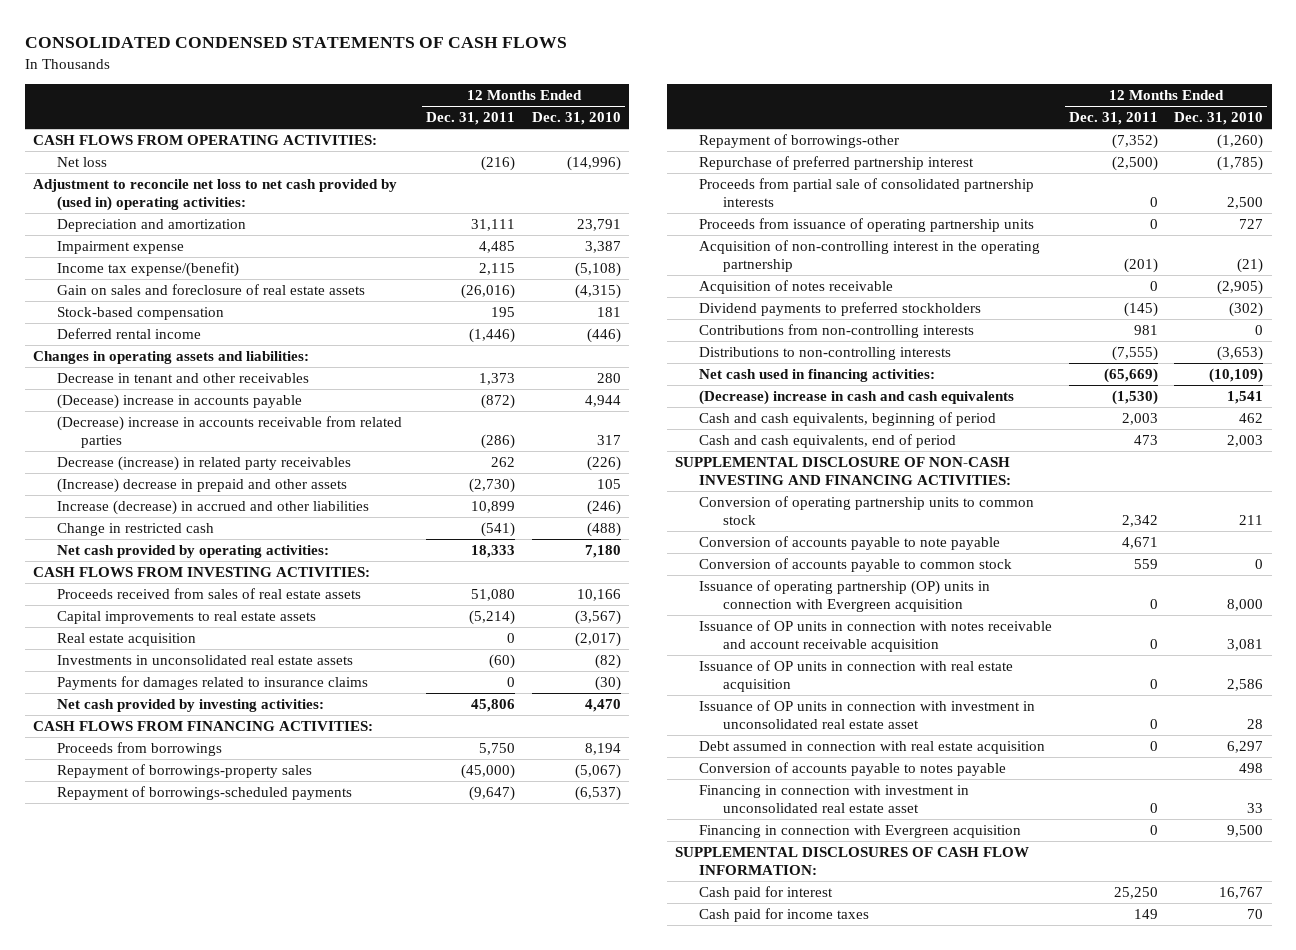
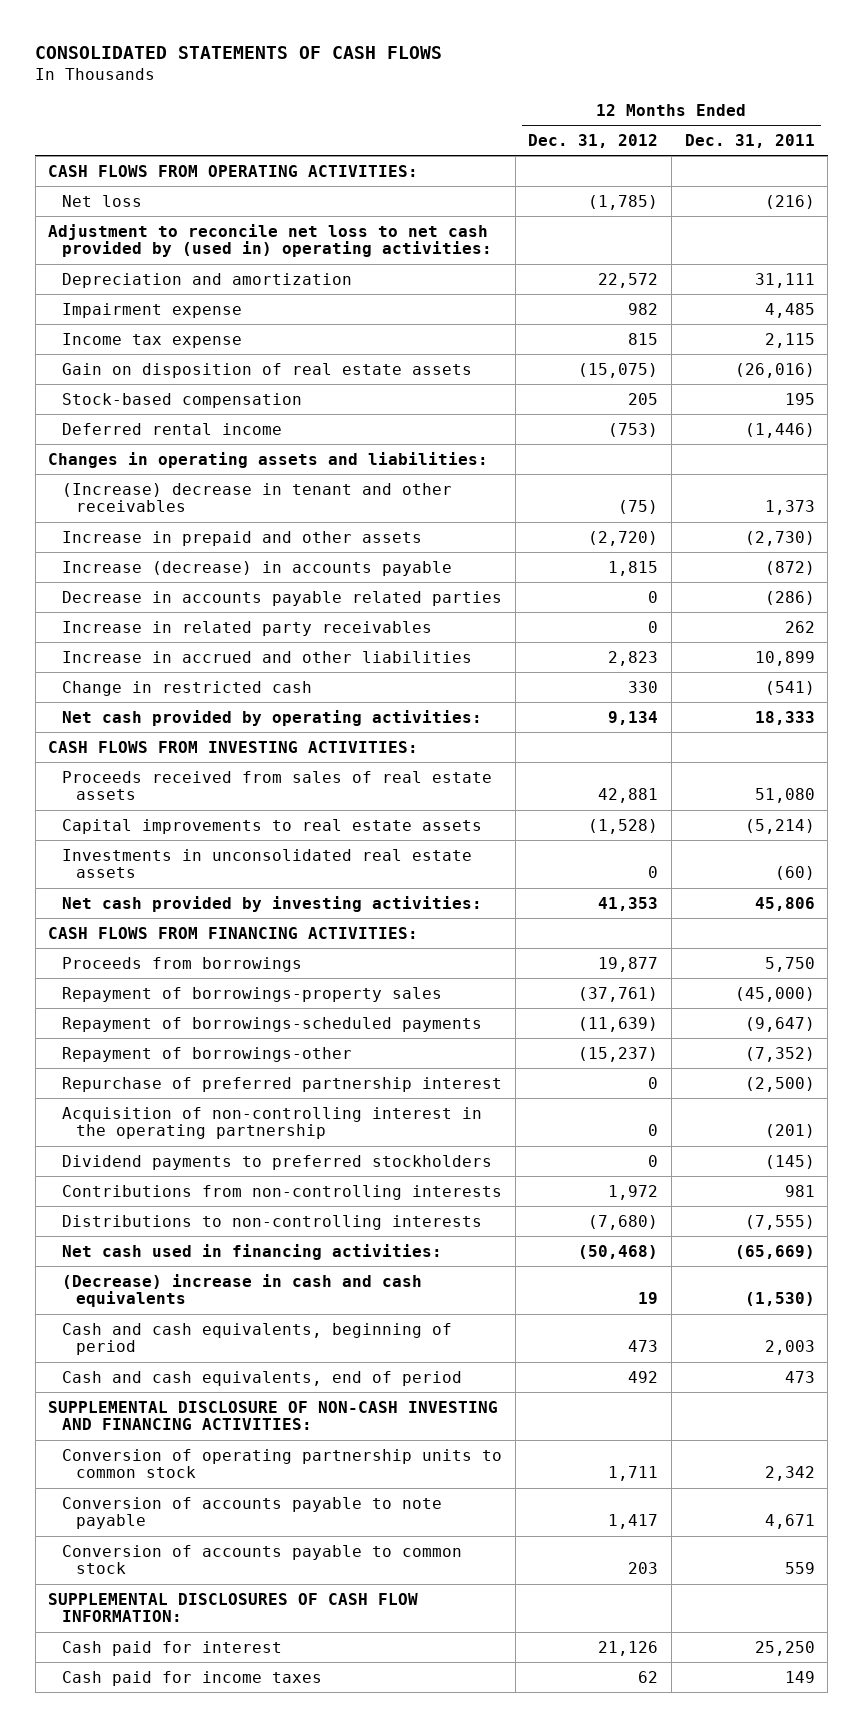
- CONSOLIDATED CONDENSED STATEMENTS OF CASH FLOWS
+ CONSOLIDATED STATEMENTS OF CASH FLOWS
- | 12 Months Ended Dec. 31, 2011 | 12 Months Ended Dec. 31, 2010
+ | 12 Months Ended Dec. 31, 2012 | 12 Months Ended Dec. 31, 2011
- Income tax expense/(benefit) | 2,115 | (5,108)
- Gain on sales and foreclosure of real estate assets | (26,016) | (4,315)
+ Income tax expense | 815 | 2,115
+ Gain on disposition of real estate assets | (15,075) | (26,016)
- Decrease in tenant and other receivables | 1,373 | 280
- (Decease) increase in accounts payable | (872) | 4,944
- (Decrease) increase in accounts receivable from related parties | (286) | 317
- Decrease (increase) in related party receivables | 262 | (226)
- (Increase) decrease in prepaid and other assets | (2,730) | 105
- Increase (decrease) in accrued and other liabilities | 10,899 | (246)
+ (Increase) decrease in tenant and other receivables | (75) | 1,373
+ Increase in prepaid and other assets | (2,720) | (2,730)
+ Increase (decrease) in accounts payable | 1,815 | (872)
+ Decrease in accounts payable related parties | 0 | (286)
+ Increase in related party receivables | 0 | 262
+ Increase in accrued and other liabilities | 2,823 | 10,899
- Real estate acquisition | 0 | (2,017)
- Payments for damages related to insurance claims | 0 | (30)
- Proceeds from partial sale of consolidated partnership interests | 0 | 2,500
- Proceeds from issuance of operating partnership units | 0 | 727
- Acquisition of notes receivable | 0 | (2,905)
- Issuance of operating partnership (OP) units in connection with Evergreen acquisition | 0 | 8,000
- Issuance of OP units in connection with notes receivable and account receivable acquisition | 0 | 3,081
- Issuance of OP units in connection with real estate acquisition | 0 | 2,586
- Issuance of OP units in connection with investment in unconsolidated real estate asset | 0 | 28
- Debt assumed in connection with real estate acquisition | 0 | 6,297
- Conversion of accounts payable to notes payable | | 498
- Financing in connection with investment in unconsolidated real estate asset | 0 | 33
- Financing in connection with Evergreen acquisition | 0 | 9,500

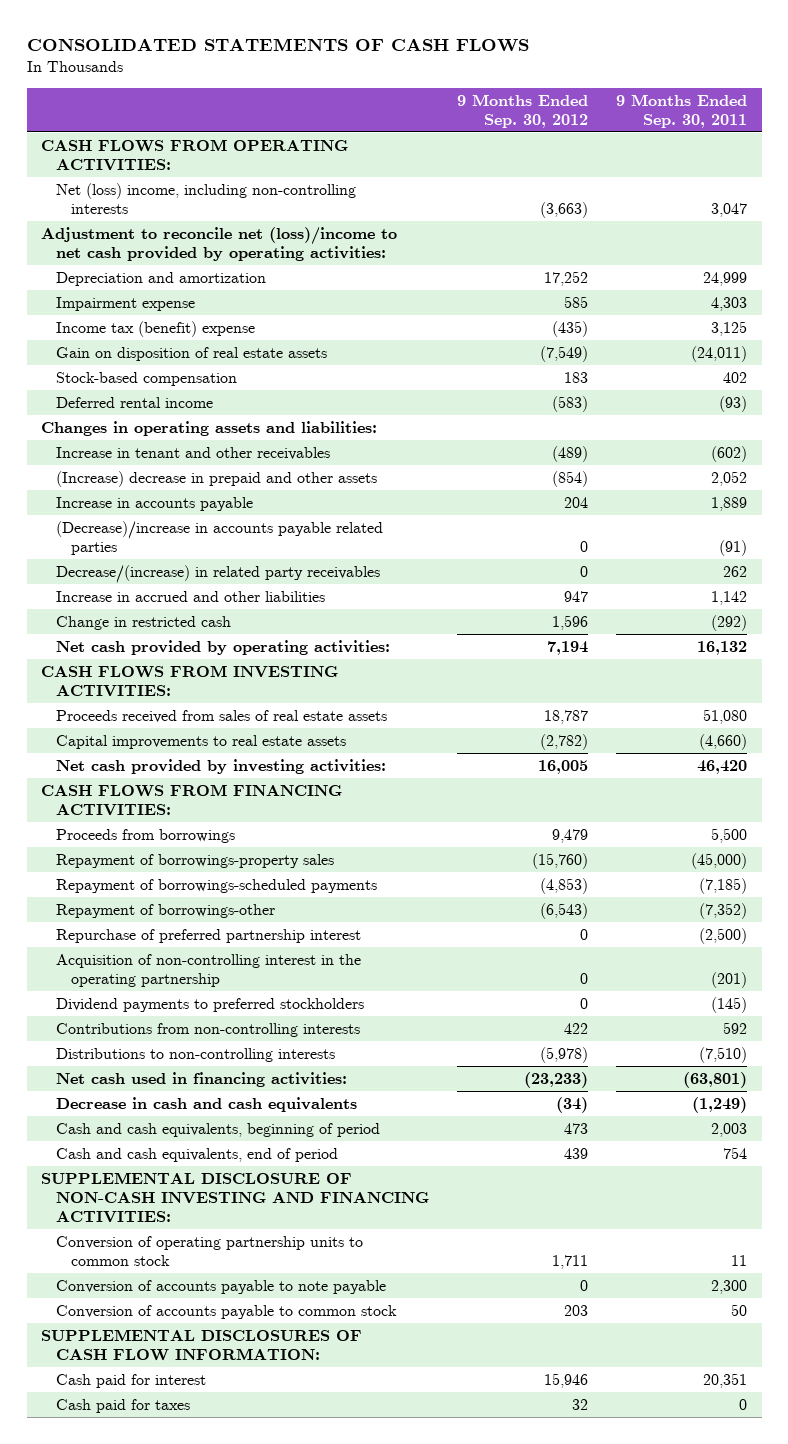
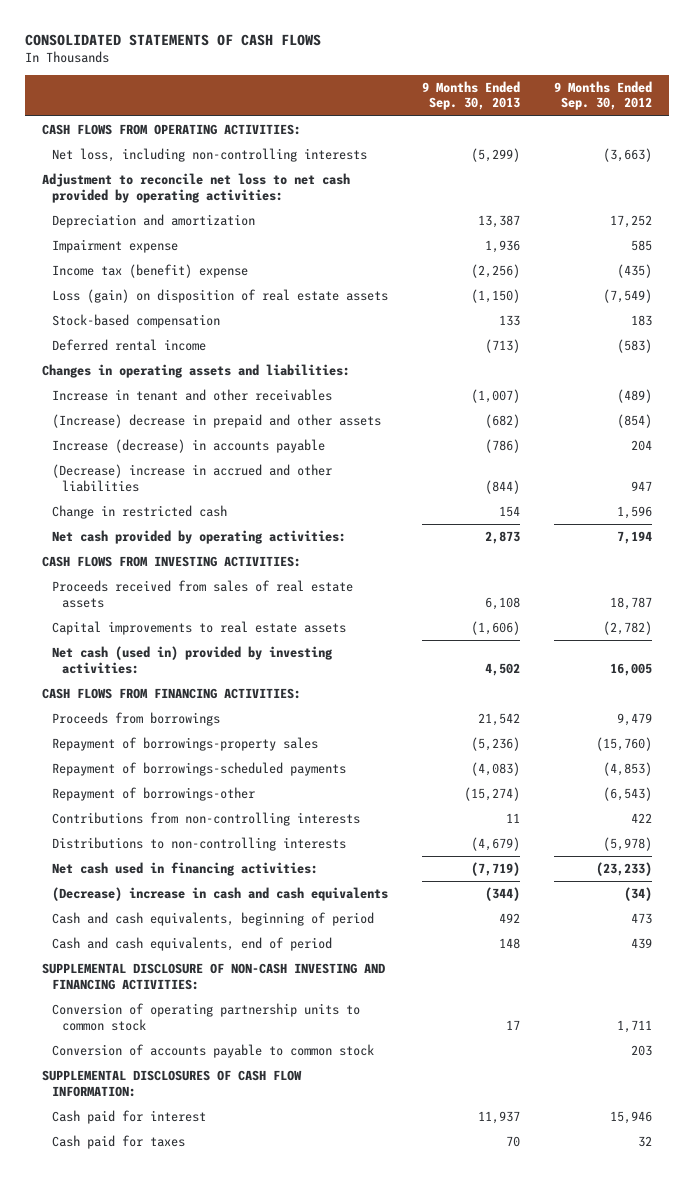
- | 9 Months Ended Sep. 30, 2012 | 9 Months Ended Sep. 30, 2011
+ | 9 Months Ended Sep. 30, 2013 | 9 Months Ended Sep. 30, 2012
- Net (loss) income, including non-controlling interests | (3,663) | 3,047
- Adjustment to reconcile net (loss)/income to net cash provided by operating activities:
+ Net loss, including non-controlling interests | (5,299) | (3,663)
+ Adjustment to reconcile net loss to net cash provided by operating activities:
- Gain on disposition of real estate assets | (7,549) | (24,011)
+ Loss (gain) on disposition of real estate assets | (1,150) | (7,549)
- Increase in accounts payable | 204 | 1,889
- (Decrease)/increase in accounts payable related parties | 0 | (91)
- Decrease/(increase) in related party receivables | 0 | 262
- Increase in accrued and other liabilities | 947 | 1,142
+ Increase (decrease) in accounts payable | (786) | 204
+ (Decrease) increase in accrued and other liabilities | (844) | 947
- Net cash provided by investing activities: | 16,005 | 46,420
+ Net cash (used in) provided by investing activities: | 4,502 | 16,005
- Repurchase of preferred partnership interest | 0 | (2,500)
- Acquisition of non-controlling interest in the operating partnership | 0 | (201)
- Dividend payments to preferred stockholders | 0 | (145)
- Decrease in cash and cash equivalents | (34) | (1,249)
+ (Decrease) increase in cash and cash equivalents | (344) | (34)
- Conversion of accounts payable to note payable | 0 | 2,300

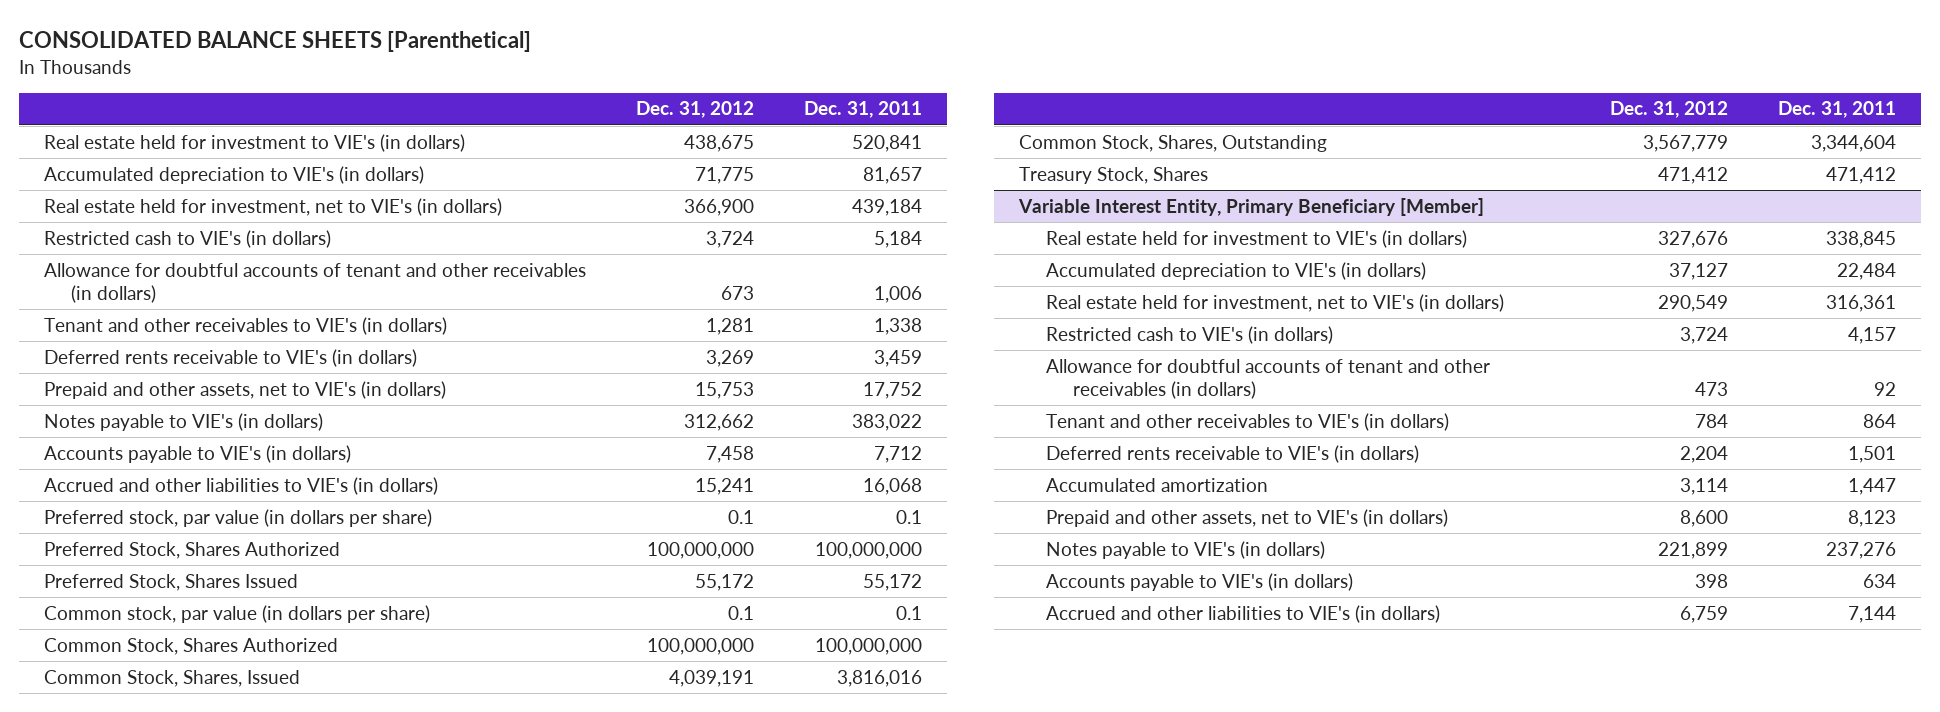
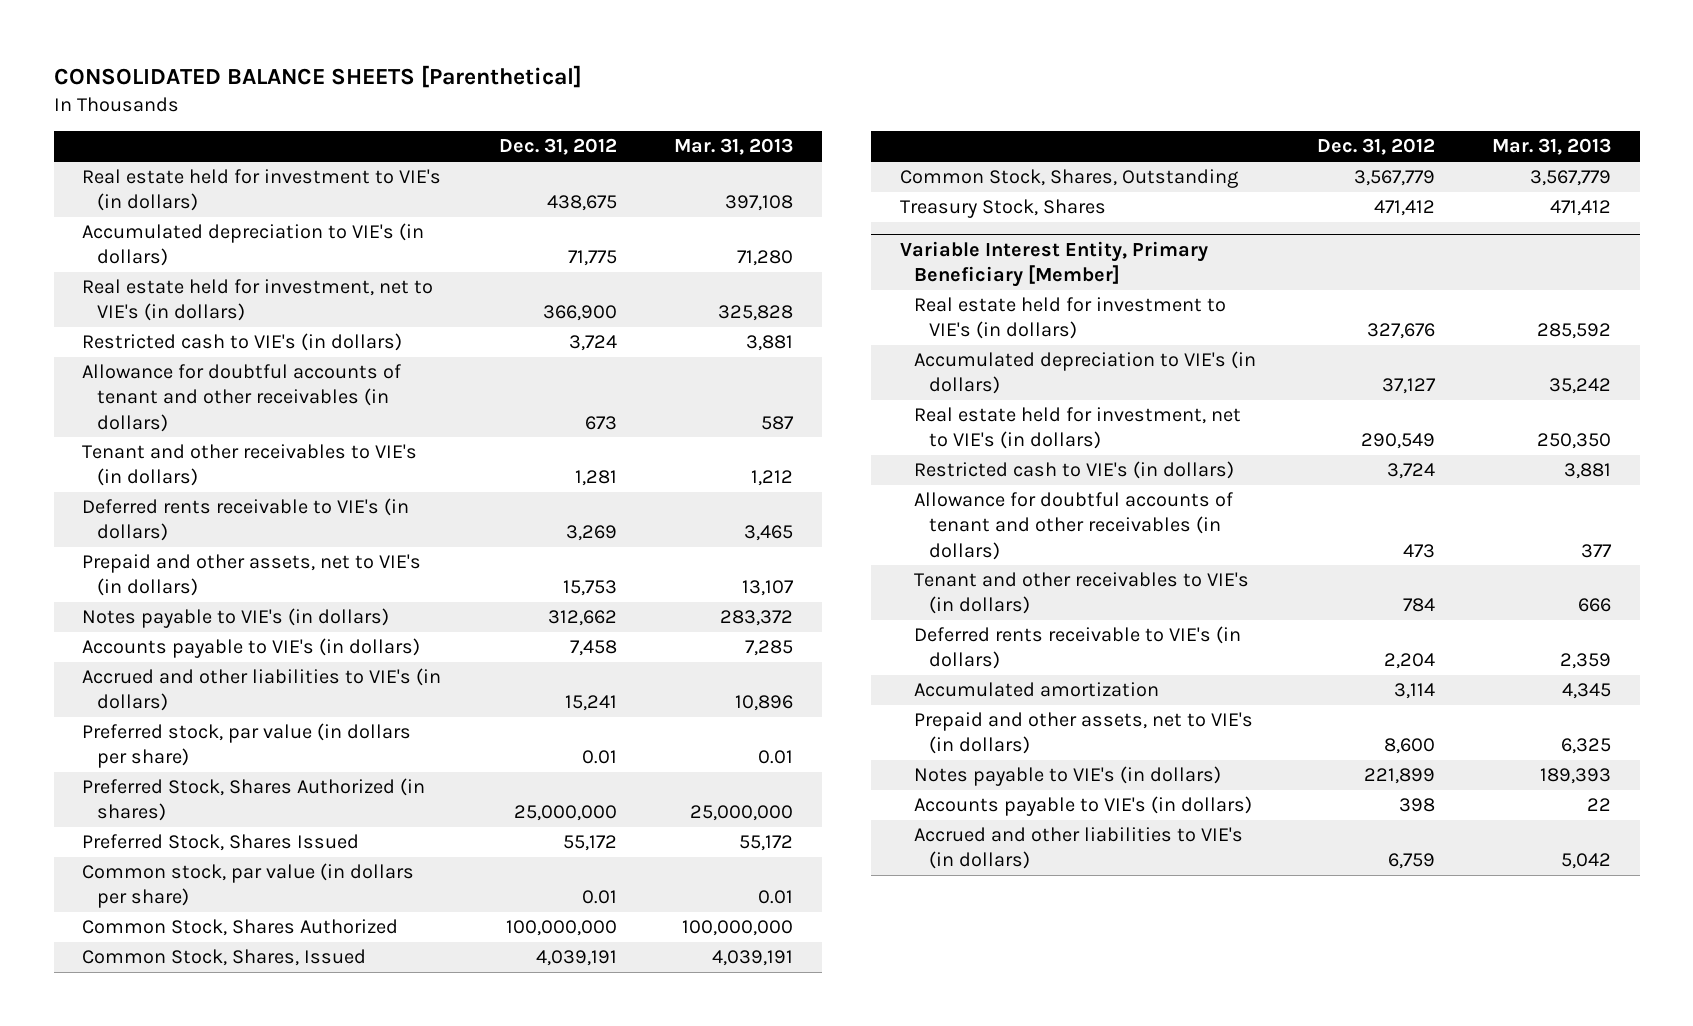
- | Dec. 31, 2012 | Dec. 31, 2011
+ | Dec. 31, 2012 | Mar. 31, 2013
- Preferred stock, par value (in dollars per share) | 0.1 | 0.1
- Preferred Stock, Shares Authorized | 100,000,000 | 100,000,000
+ Preferred stock, par value (in dollars per share) | 0.01 | 0.01
+ Preferred Stock, Shares Authorized (in shares) | 25,000,000 | 25,000,000
- Common stock, par value (in dollars per share) | 0.1 | 0.1
+ Common stock, par value (in dollars per share) | 0.01 | 0.01

